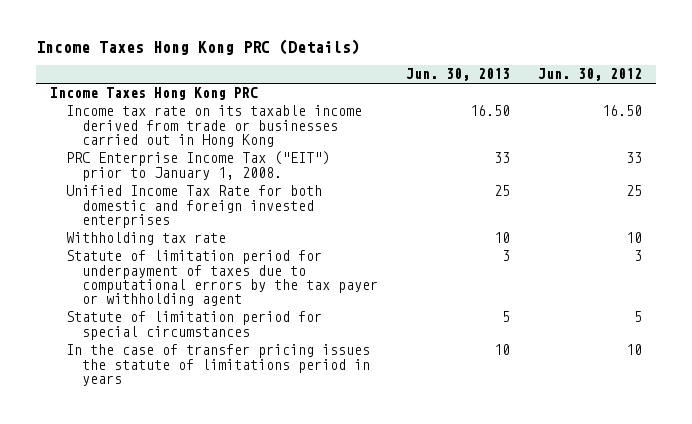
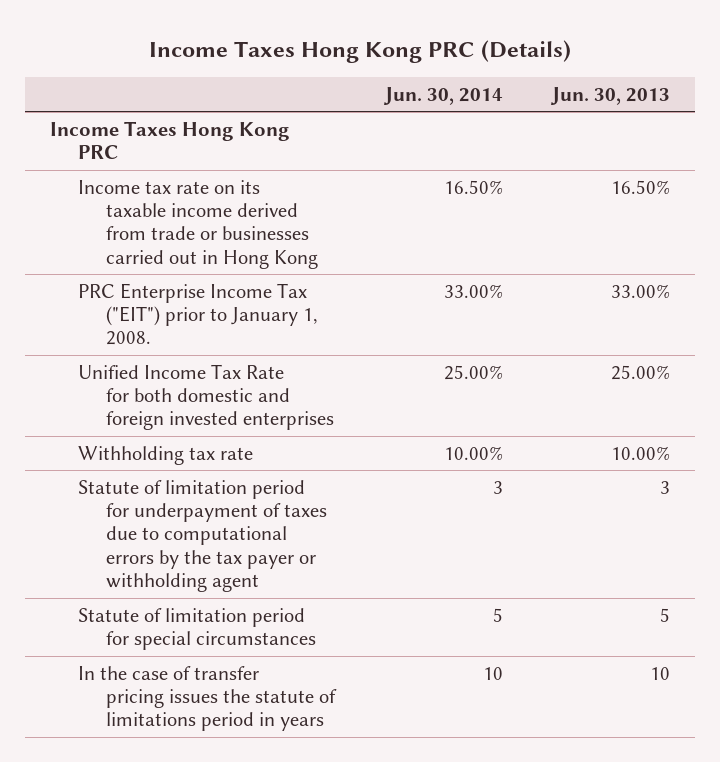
- | Jun. 30, 2013 | Jun. 30, 2012
+ | Jun. 30, 2014 | Jun. 30, 2013
- Income tax rate on its taxable income derived from trade or businesses carried out in Hong Kong | 16.50 | 16.50
- PRC Enterprise Income Tax ("EIT") prior to January 1, 2008. | 33 | 33
- Unified Income Tax Rate for both domestic and foreign invested enterprises | 25 | 25
- Withholding tax rate | 10 | 10
+ Income tax rate on its taxable income derived from trade or businesses carried out in Hong Kong | 16.50% | 16.50%
+ PRC Enterprise Income Tax ("EIT") prior to January 1, 2008. | 33.00% | 33.00%
+ Unified Income Tax Rate for both domestic and foreign invested enterprises | 25.00% | 25.00%
+ Withholding tax rate | 10.00% | 10.00%

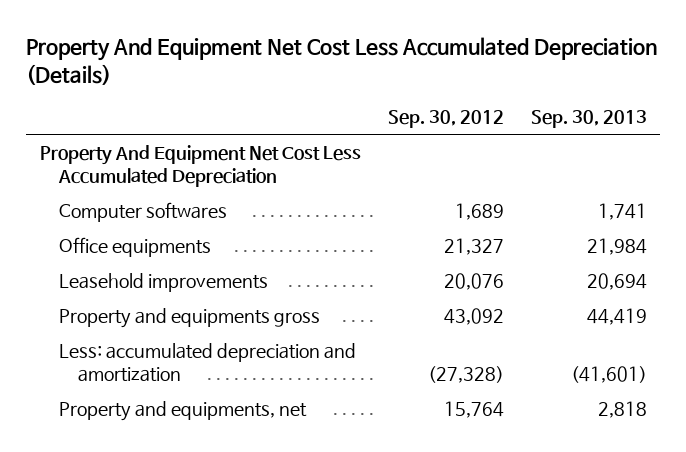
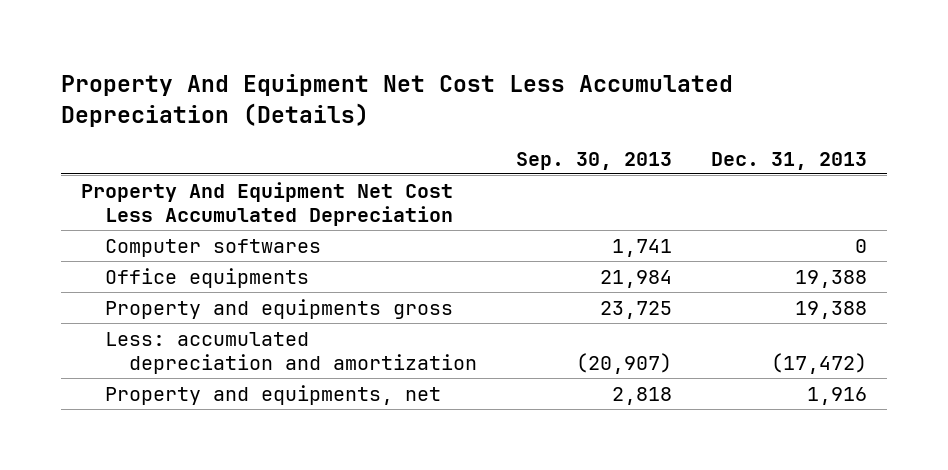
- | Sep. 30, 2012 | Sep. 30, 2013
+ | Sep. 30, 2013 | Dec. 31, 2013
- Leasehold improvements | 20,076 | 20,694
- Property and equipments gross | 43,092 | 44,419
- Less: accumulated depreciation and amortization | (27,328) | (41,601)
+ Property and equipments gross | 23,725 | 19,388
+ Less: accumulated depreciation and amortization | (20,907) | (17,472)

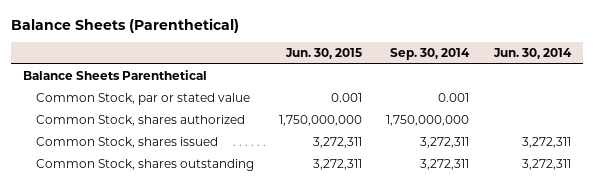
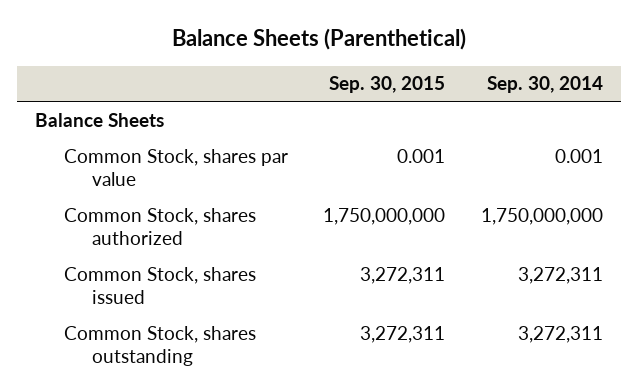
- | Jun. 30, 2015 | Sep. 30, 2014 | Jun. 30, 2014
+ | Sep. 30, 2015 | Sep. 30, 2014
- Balance Sheets Parenthetical
- Common Stock, par or stated value | 0.001 | 0.001 |
+ Balance Sheets
+ Common Stock, shares par value | 0.001 | 0.001

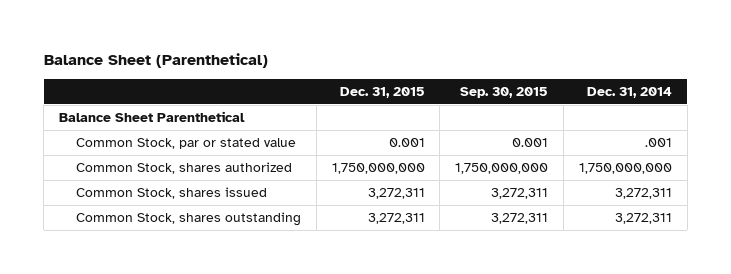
- Balance Sheets (Parenthetical)
+ Balance Sheet (Parenthetical)
- | Sep. 30, 2015 | Sep. 30, 2014
+ | Dec. 31, 2015 | Sep. 30, 2015 | Dec. 31, 2014
- Balance Sheets
- Common Stock, shares par value | 0.001 | 0.001
+ Balance Sheet Parenthetical
+ Common Stock, par or stated value | 0.001 | 0.001 | .001

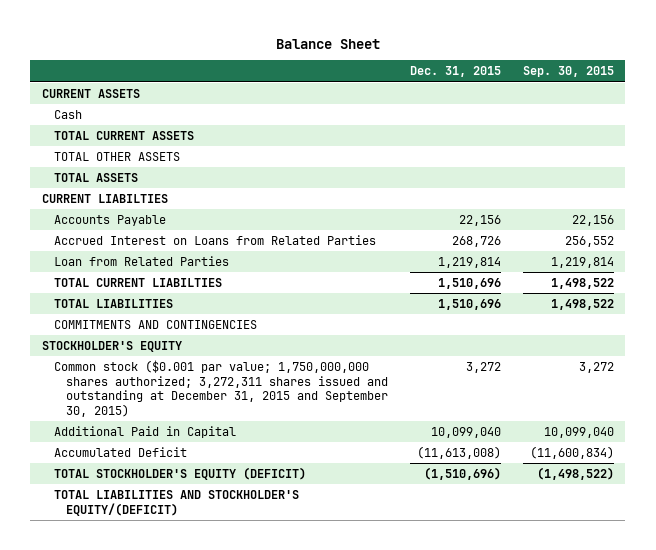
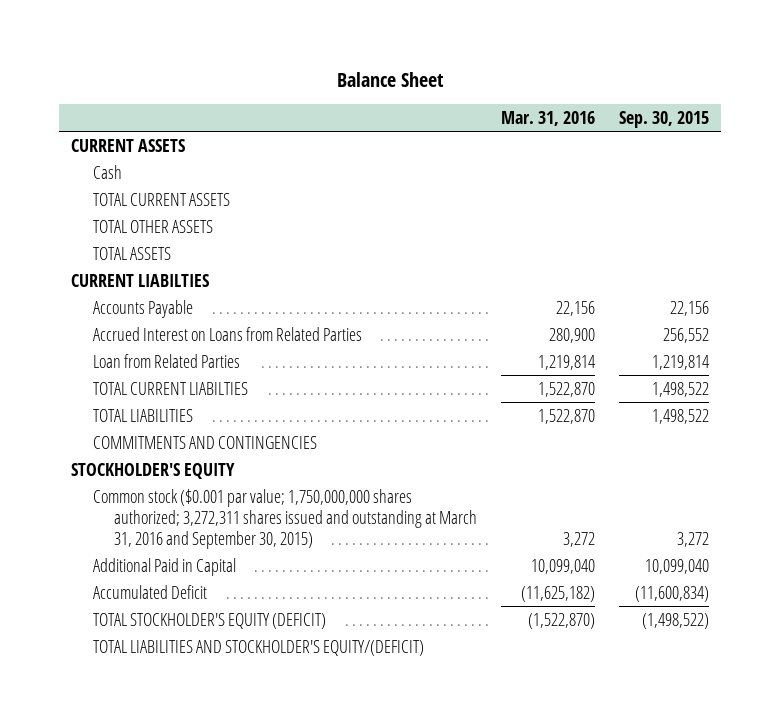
- | Dec. 31, 2015 | Sep. 30, 2015
+ | Mar. 31, 2016 | Sep. 30, 2015
- Common stock ($0.001 par value; 1,750,000,000 shares authorized; 3,272,311 shares issued and outstanding at December 31, 2015 and September 30, 2015) | 3,272 | 3,272
+ Common stock ($0.001 par value; 1,750,000,000 shares authorized; 3,272,311 shares issued and outstanding at March 31, 2016 and September 30, 2015) | 3,272 | 3,272

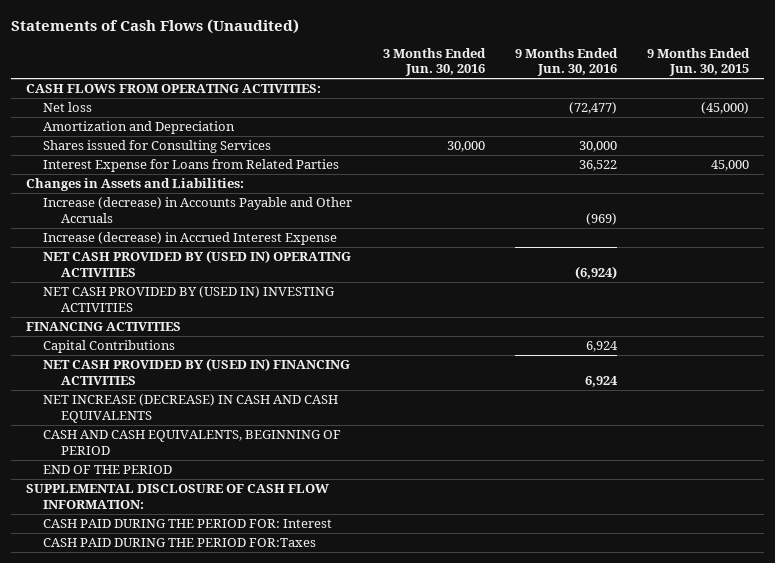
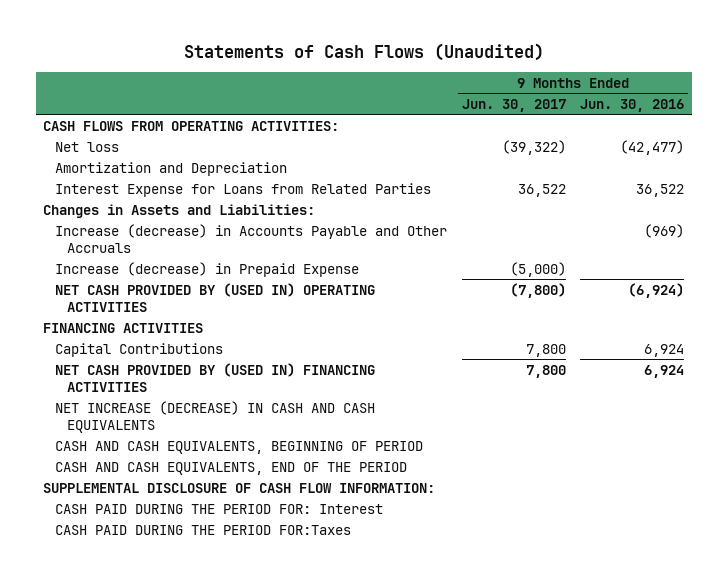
- | 3 Months Ended Jun. 30, 2016 | 9 Months Ended Jun. 30, 2016 | 9 Months Ended Jun. 30, 2015
+ | 9 Months Ended Jun. 30, 2017 | 9 Months Ended Jun. 30, 2016
- Net loss | | (72,477) | (45,000)
+ Net loss | (39,322) | (42,477)
- Shares issued for Consulting Services | 30,000 | 30,000 |
- Increase (decrease) in Accrued Interest Expense
+ Increase (decrease) in Prepaid Expense | (5,000) |
- NET CASH PROVIDED BY (USED IN) INVESTING ACTIVITIES
- END OF THE PERIOD
+ CASH AND CASH EQUIVALENTS, END OF THE PERIOD

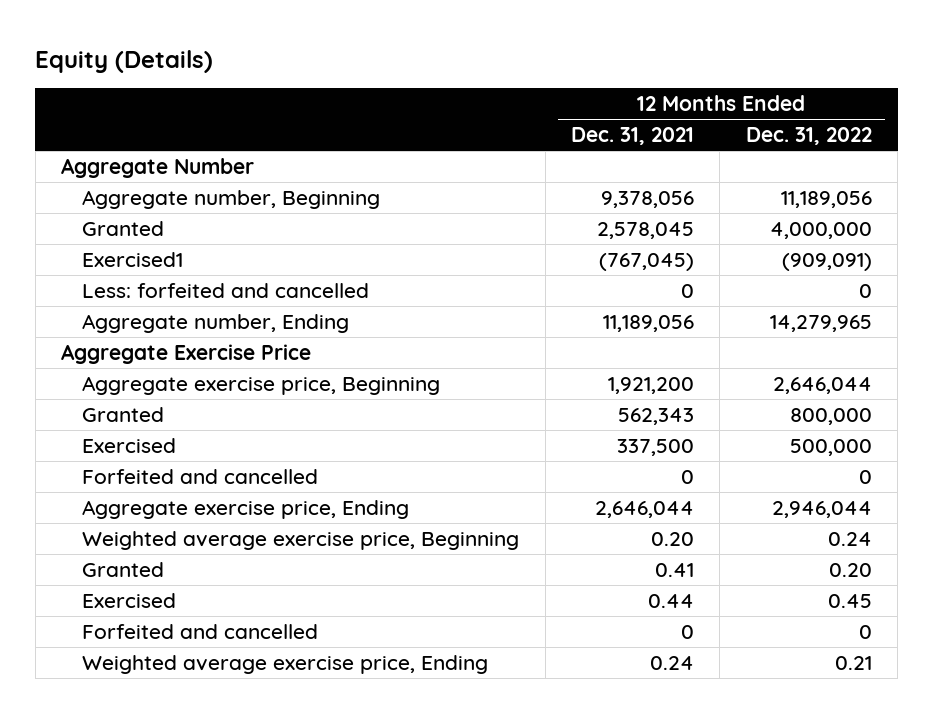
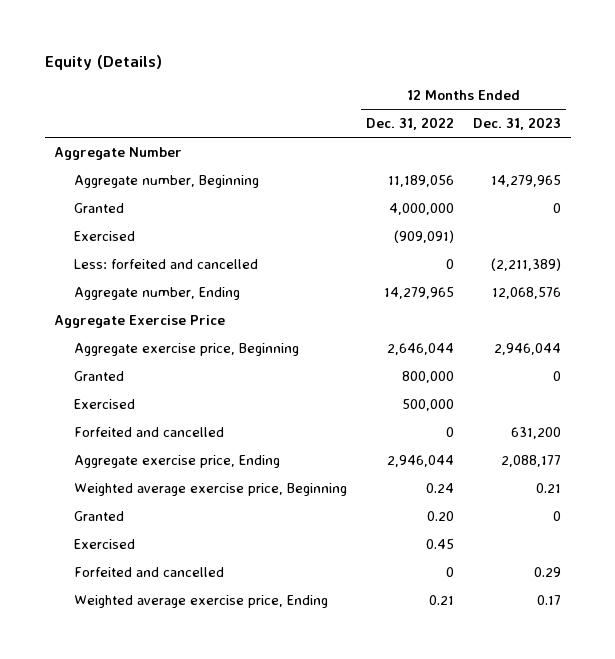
- | 12 Months Ended Dec. 31, 2021 | 12 Months Ended Dec. 31, 2022
+ | 12 Months Ended Dec. 31, 2022 | 12 Months Ended Dec. 31, 2023
- Exercised1 | (767,045) | (909,091)
+ Exercised | (909,091) |

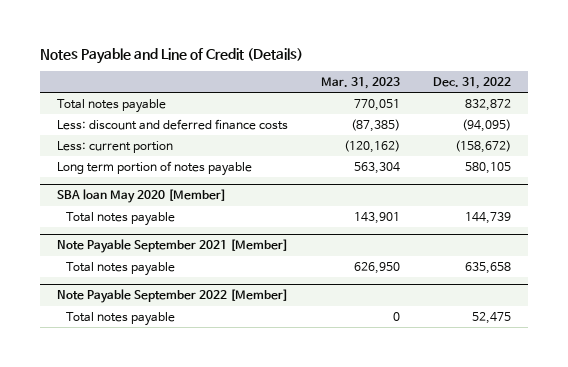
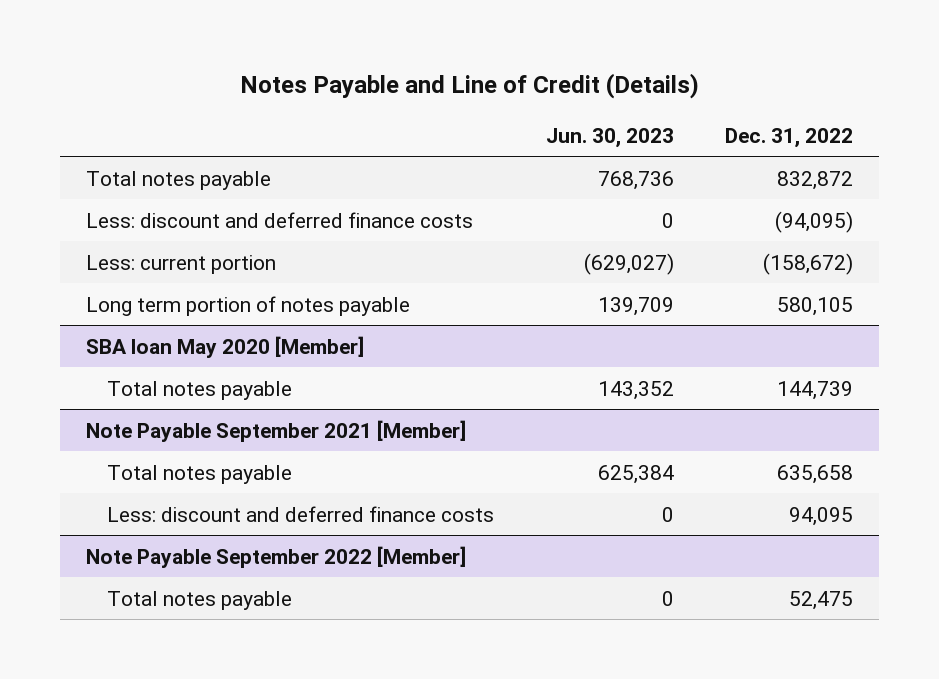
- | Mar. 31, 2023 | Dec. 31, 2022
+ | Jun. 30, 2023 | Dec. 31, 2022
@ Note Payable September 2021 [Member]
+ Less: discount and deferred finance costs | 0 | 94,095

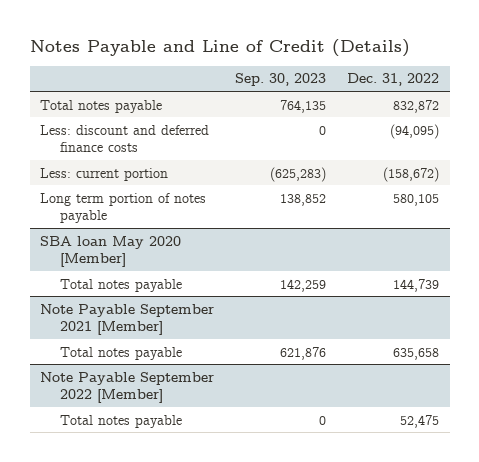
- | Jun. 30, 2023 | Dec. 31, 2022
+ | Sep. 30, 2023 | Dec. 31, 2022
@ Note Payable September 2021 [Member]
- Less: discount and deferred finance costs | 0 | 94,095

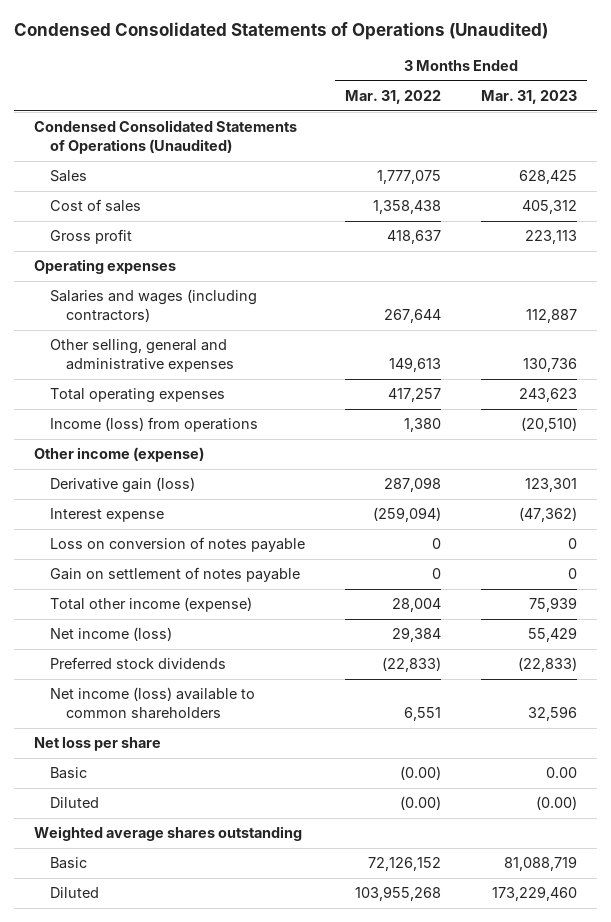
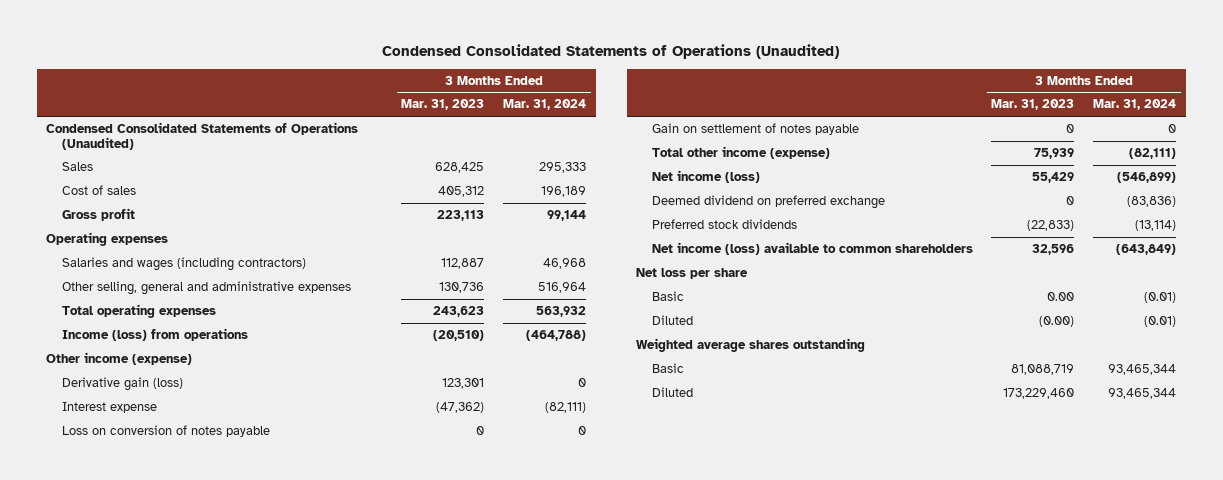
- | 3 Months Ended Mar. 31, 2022 | 3 Months Ended Mar. 31, 2023
+ | 3 Months Ended Mar. 31, 2023 | 3 Months Ended Mar. 31, 2024
+ Deemed dividend on preferred exchange | 0 | (83,836)

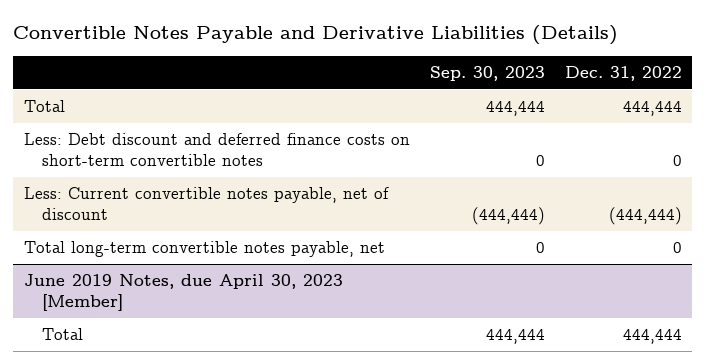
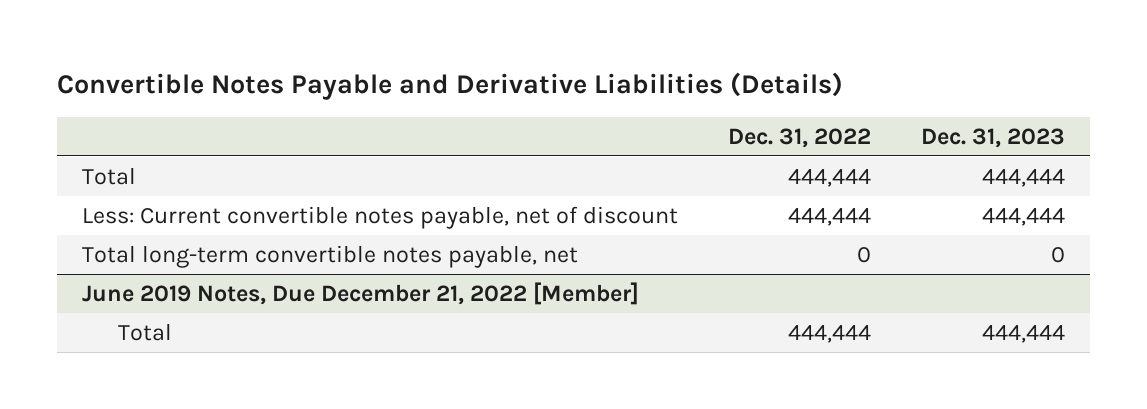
- | Sep. 30, 2023 | Dec. 31, 2022
+ | Dec. 31, 2022 | Dec. 31, 2023
- Less: Debt discount and deferred finance costs on short-term convertible notes | 0 | 0
- Less: Current convertible notes payable, net of discount | (444,444) | (444,444)
+ Less: Current convertible notes payable, net of discount | 444,444 | 444,444
- June 2019 Notes, due April 30, 2023 [Member]
+ June 2019 Notes, Due December 21, 2022 [Member]

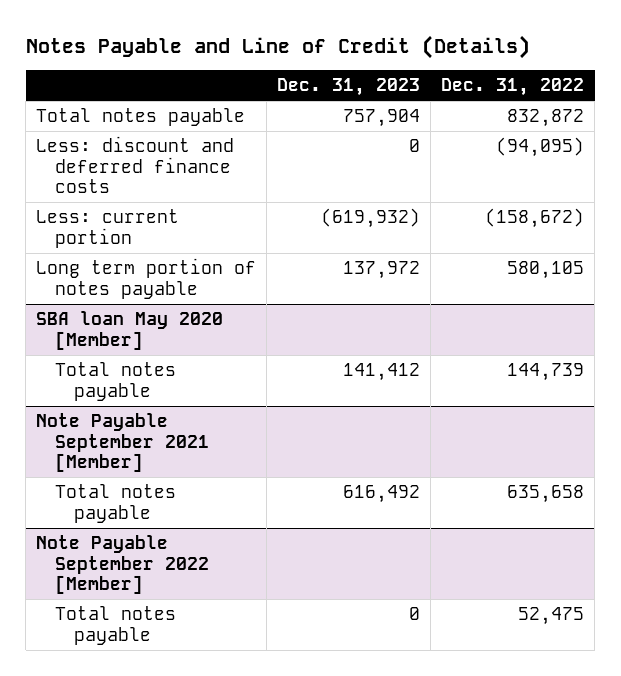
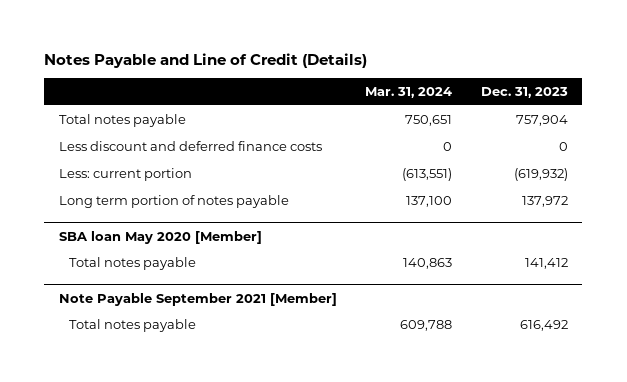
- | Dec. 31, 2023 | Dec. 31, 2022
+ | Mar. 31, 2024 | Dec. 31, 2023
- Less: discount and deferred finance costs | 0 | (94,095)
+ Less discount and deferred finance costs | 0 | 0
- Note Payable September 2022 [Member]
- Total notes payable | 0 | 52,475

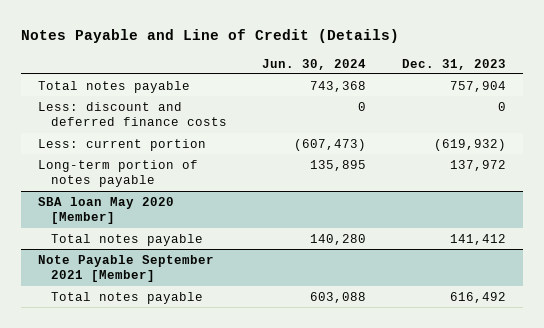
- | Mar. 31, 2024 | Dec. 31, 2023
+ | Jun. 30, 2024 | Dec. 31, 2023
- Less discount and deferred finance costs | 0 | 0
+ Less: discount and deferred finance costs | 0 | 0
- Long term portion of notes payable | 137,100 | 137,972
+ Long-term portion of notes payable | 135,895 | 137,972

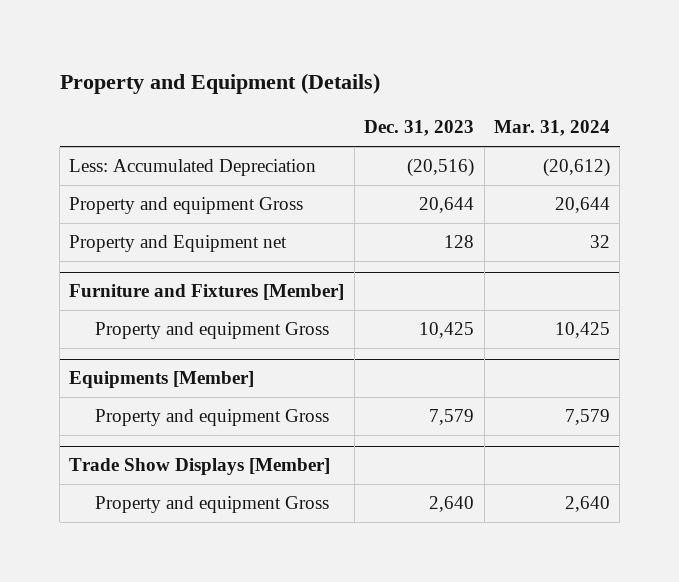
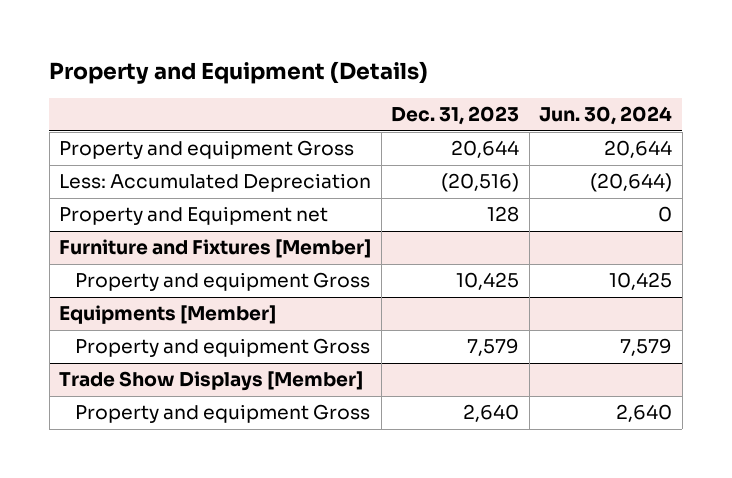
- | Dec. 31, 2023 | Mar. 31, 2024
+ | Dec. 31, 2023 | Jun. 30, 2024
moved down: Less: Accumulated Depreciation | (20,516) | (20,644)

